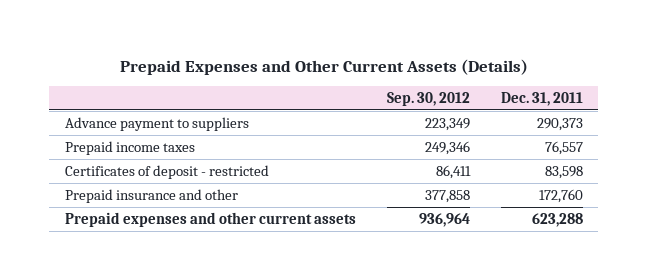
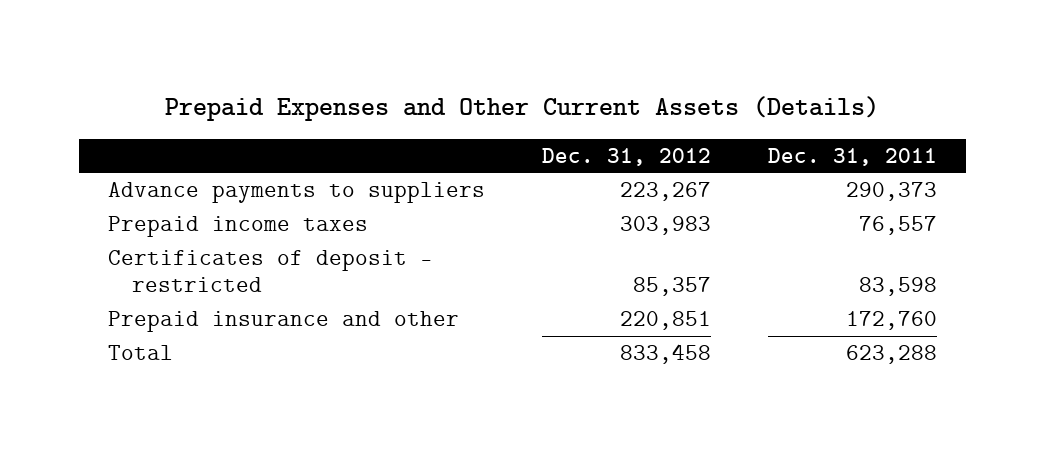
- | Sep. 30, 2012 | Dec. 31, 2011
+ | Dec. 31, 2012 | Dec. 31, 2011
- Advance payment to suppliers | 223,349 | 290,373
+ Advance payments to suppliers | 223,267 | 290,373
- Prepaid expenses and other current assets | 936,964 | 623,288
+ Total | 833,458 | 623,288

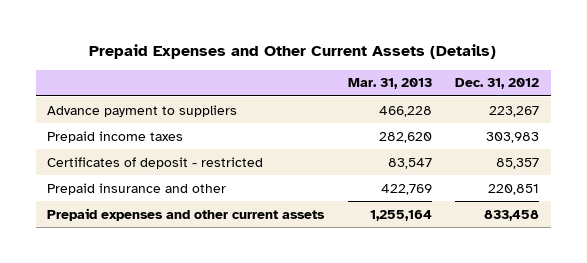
- | Dec. 31, 2012 | Dec. 31, 2011
+ | Mar. 31, 2013 | Dec. 31, 2012
- Advance payments to suppliers | 223,267 | 290,373
+ Advance payment to suppliers | 466,228 | 223,267
- Total | 833,458 | 623,288
+ Prepaid expenses and other current assets | 1,255,164 | 833,458

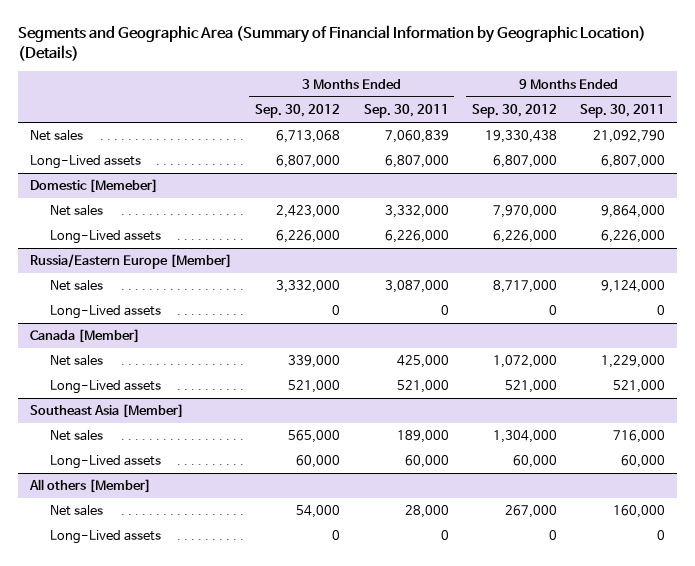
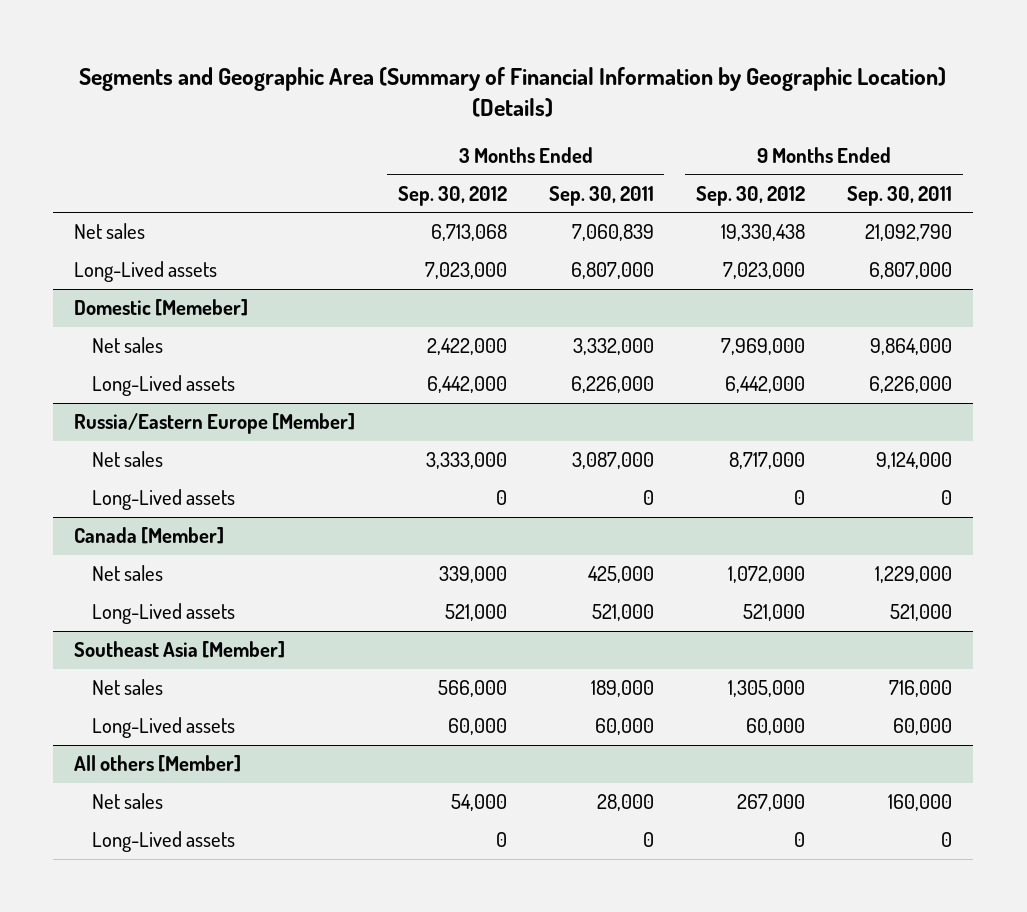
- Long-Lived assets | 6,807,000 | 6,807,000 | 6,807,000 | 6,807,000
+ Long-Lived assets | 7,023,000 | 6,807,000 | 7,023,000 | 6,807,000
@ Domestic [Memeber]
- Net sales | 2,423,000 | 3,332,000 | 7,970,000 | 9,864,000
- Long-Lived assets | 6,226,000 | 6,226,000 | 6,226,000 | 6,226,000
+ Net sales | 2,422,000 | 3,332,000 | 7,969,000 | 9,864,000
+ Long-Lived assets | 6,442,000 | 6,226,000 | 6,442,000 | 6,226,000
@ Russia/Eastern Europe [Member]
- Net sales | 3,332,000 | 3,087,000 | 8,717,000 | 9,124,000
+ Net sales | 3,333,000 | 3,087,000 | 8,717,000 | 9,124,000
@ Southeast Asia [Member]
- Net sales | 565,000 | 189,000 | 1,304,000 | 716,000
+ Net sales | 566,000 | 189,000 | 1,305,000 | 716,000

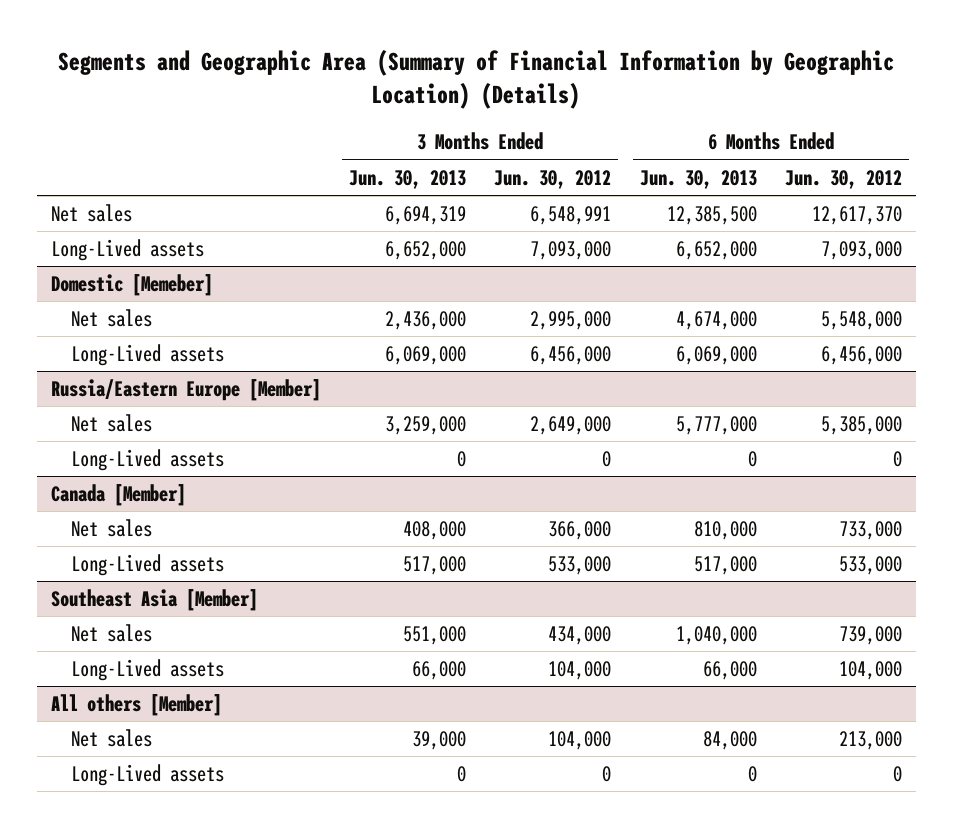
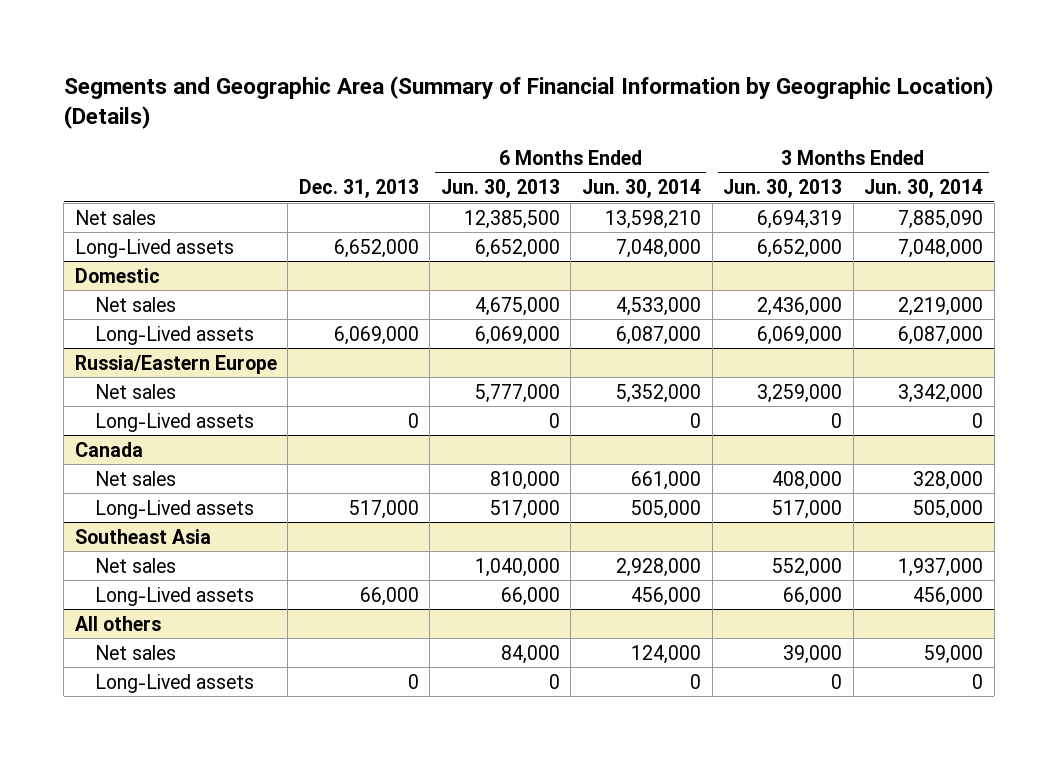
- | 3 Months Ended Jun. 30, 2013 | 3 Months Ended Jun. 30, 2012 | 6 Months Ended Jun. 30, 2013 | 6 Months Ended Jun. 30, 2012
+ | Dec. 31, 2013 | 6 Months Ended Jun. 30, 2013 | 6 Months Ended Jun. 30, 2014 | 3 Months Ended Jun. 30, 2013 | 3 Months Ended Jun. 30, 2014
- Domestic [Memeber]
- Net sales | 2,436,000 | 2,995,000 | 4,674,000 | 5,548,000
+ Domestic
+ Net sales | | 4,675,000 | 4,533,000 | 2,436,000 | 2,219,000
- Russia/Eastern Europe [Member]
+ Russia/Eastern Europe
- Canada [Member]
+ Canada
- Southeast Asia [Member]
- Net sales | 551,000 | 434,000 | 1,040,000 | 739,000
+ Southeast Asia
+ Net sales | | 1,040,000 | 2,928,000 | 552,000 | 1,937,000
- All others [Member]
+ All others

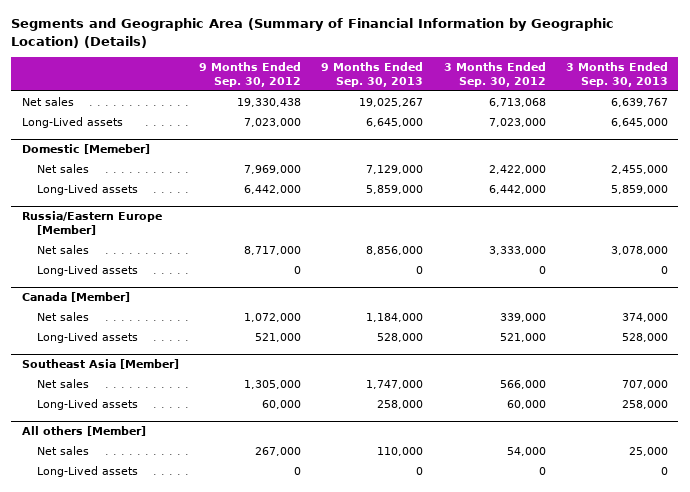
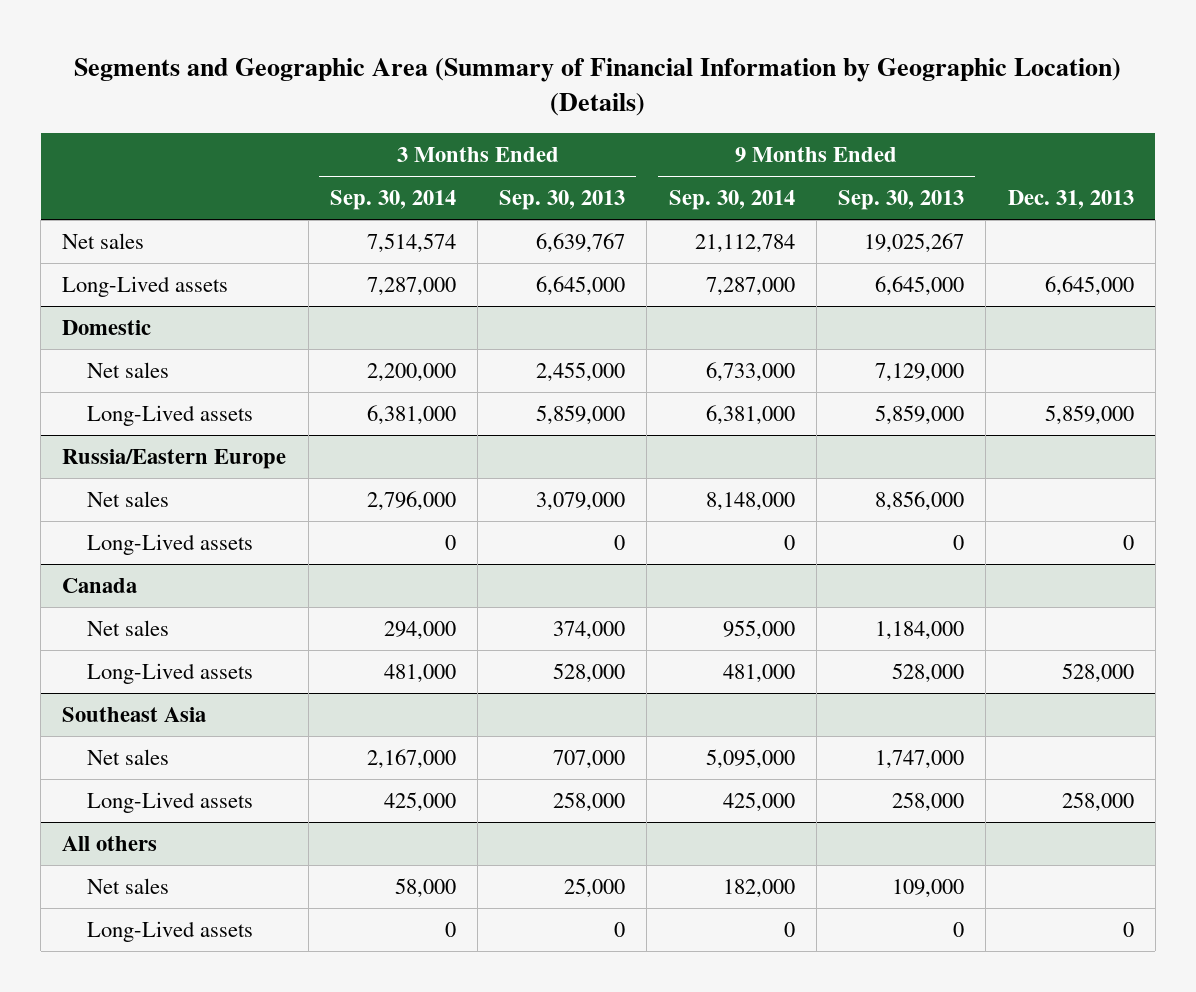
- | 9 Months Ended Sep. 30, 2012 | 9 Months Ended Sep. 30, 2013 | 3 Months Ended Sep. 30, 2012 | 3 Months Ended Sep. 30, 2013
+ | 3 Months Ended Sep. 30, 2014 | 3 Months Ended Sep. 30, 2013 | 9 Months Ended Sep. 30, 2014 | 9 Months Ended Sep. 30, 2013 | Dec. 31, 2013
- Domestic [Memeber]
+ Domestic
- Russia/Eastern Europe [Member]
- Net sales | 8,717,000 | 8,856,000 | 3,333,000 | 3,078,000
+ Russia/Eastern Europe
+ Net sales | 2,796,000 | 3,079,000 | 8,148,000 | 8,856,000 |
- Canada [Member]
+ Canada
- Southeast Asia [Member]
+ Southeast Asia
- All others [Member]
- Net sales | 267,000 | 110,000 | 54,000 | 25,000
+ All others
+ Net sales | 58,000 | 25,000 | 182,000 | 109,000 |

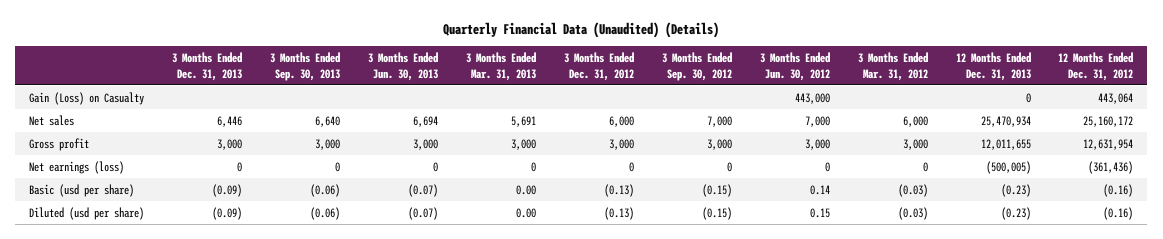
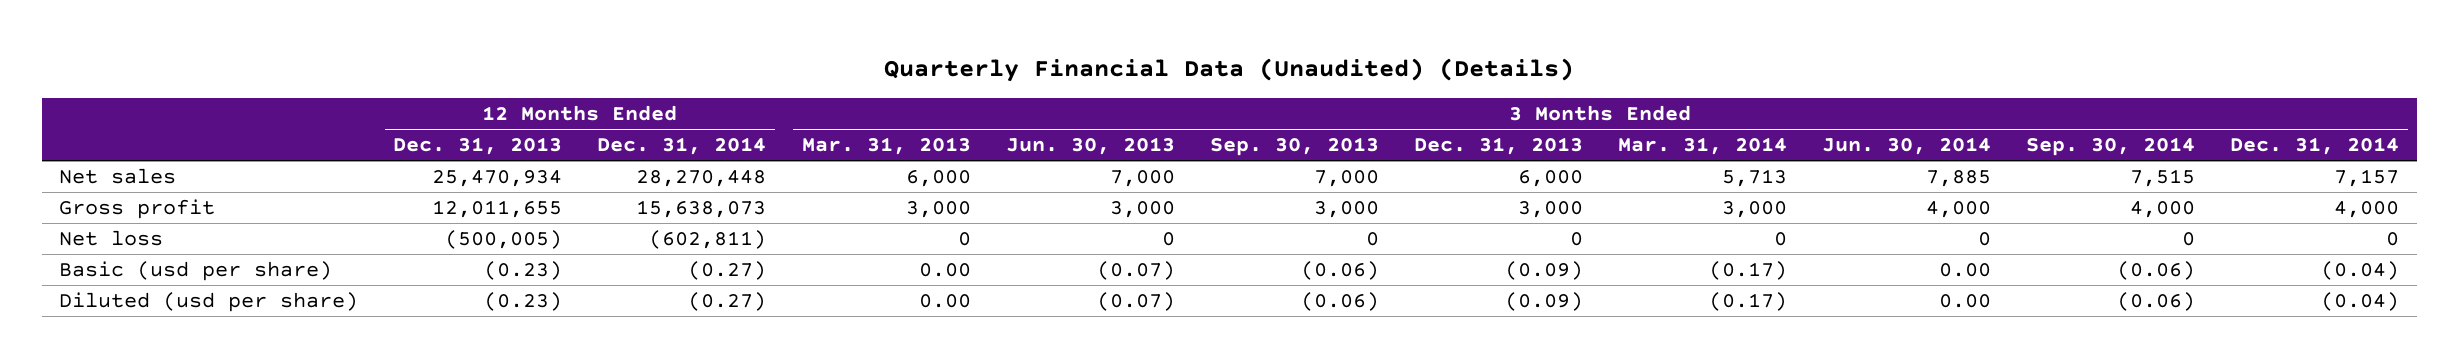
- | 3 Months Ended Dec. 31, 2013 | 3 Months Ended Sep. 30, 2013 | 3 Months Ended Jun. 30, 2013 | 3 Months Ended Mar. 31, 2013 | 3 Months Ended Dec. 31, 2012 | 3 Months Ended Sep. 30, 2012 | 3 Months Ended Jun. 30, 2012 | 3 Months Ended Mar. 31, 2012 | 12 Months Ended Dec. 31, 2013 | 12 Months Ended Dec. 31, 2012
+ | 12 Months Ended Dec. 31, 2013 | 12 Months Ended Dec. 31, 2014 | 3 Months Ended Mar. 31, 2013 | 3 Months Ended Jun. 30, 2013 | 3 Months Ended Sep. 30, 2013 | 3 Months Ended Dec. 31, 2013 | 3 Months Ended Mar. 31, 2014 | 3 Months Ended Jun. 30, 2014 | 3 Months Ended Sep. 30, 2014 | 3 Months Ended Dec. 31, 2014
- Gain (Loss) on Casualty | | | | | | | 443,000 | | 0 | 443,064
- Net sales | 6,446 | 6,640 | 6,694 | 5,691 | 6,000 | 7,000 | 7,000 | 6,000 | 25,470,934 | 25,160,172
+ Net sales | 25,470,934 | 28,270,448 | 6,000 | 7,000 | 7,000 | 6,000 | 5,713 | 7,885 | 7,515 | 7,157
- Net earnings (loss) | 0 | 0 | 0 | 0 | 0 | 0 | 0 | 0 | (500,005) | (361,436)
+ Net loss | (500,005) | (602,811) | 0 | 0 | 0 | 0 | 0 | 0 | 0 | 0

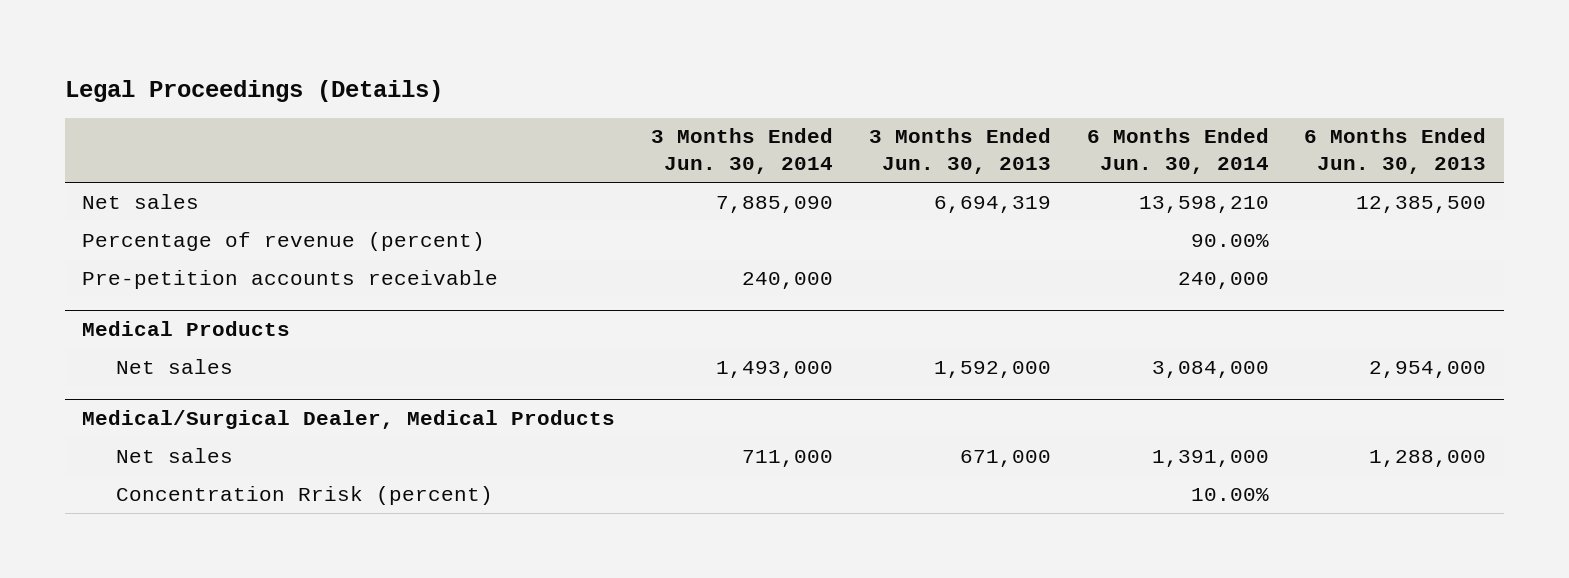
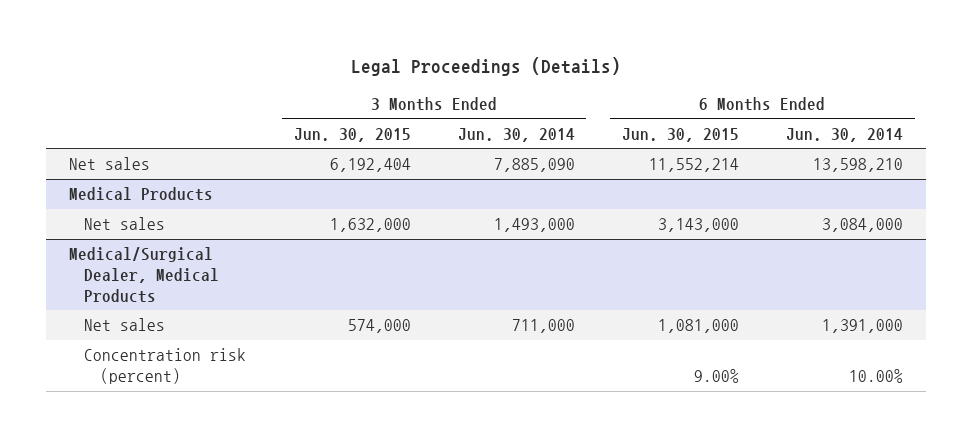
- | 3 Months Ended Jun. 30, 2014 | 3 Months Ended Jun. 30, 2013 | 6 Months Ended Jun. 30, 2014 | 6 Months Ended Jun. 30, 2013
+ | 3 Months Ended Jun. 30, 2015 | 3 Months Ended Jun. 30, 2014 | 6 Months Ended Jun. 30, 2015 | 6 Months Ended Jun. 30, 2014
- Percentage of revenue (percent) | | | 90.00% |
- Pre-petition accounts receivable | 240,000 | | 240,000 |
@ Medical/Surgical Dealer, Medical Products
- Concentration Rrisk (percent) | | | 10.00% |
+ Concentration risk (percent) | | | 9.00% | 10.00%

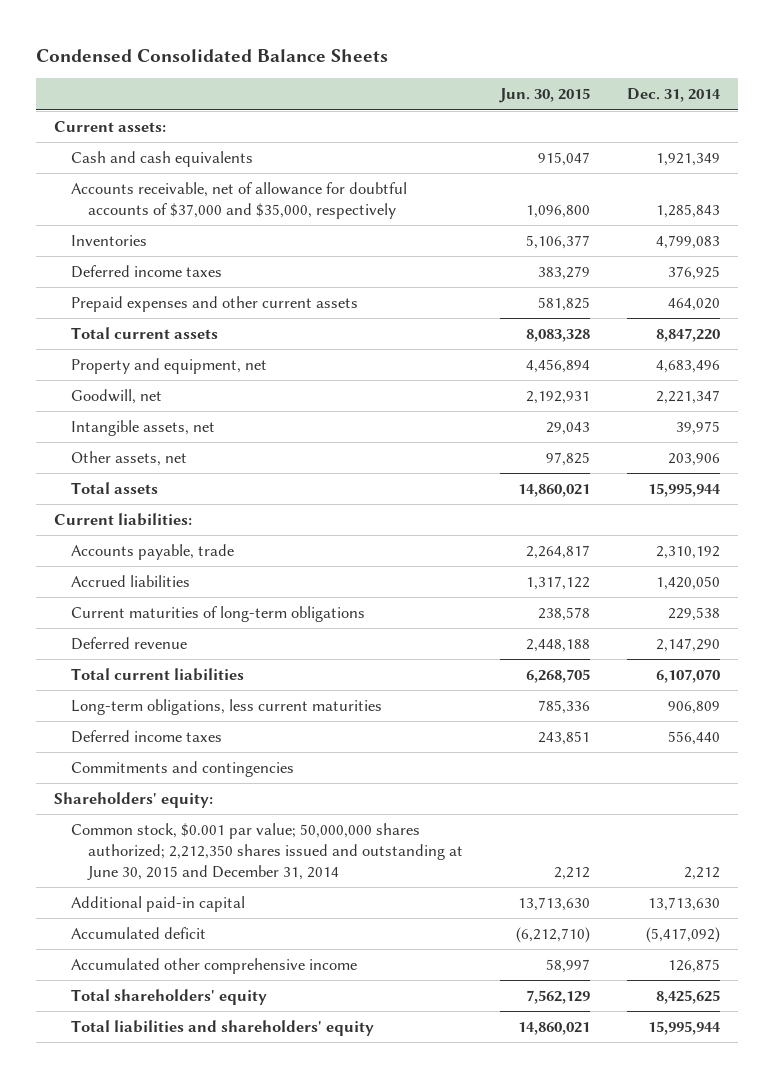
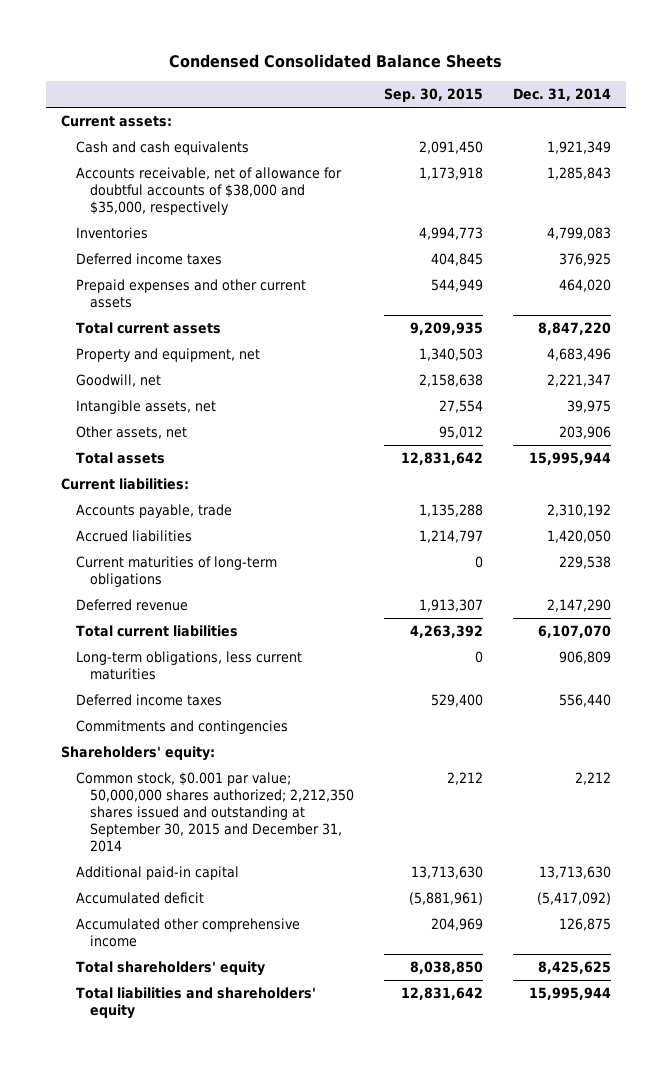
- | Jun. 30, 2015 | Dec. 31, 2014
+ | Sep. 30, 2015 | Dec. 31, 2014
- Accounts receivable, net of allowance for doubtful accounts of $37,000 and $35,000, respectively | 1,096,800 | 1,285,843
+ Accounts receivable, net of allowance for doubtful accounts of $38,000 and $35,000, respectively | 1,173,918 | 1,285,843
- Common stock, $0.001 par value; 50,000,000 shares authorized; 2,212,350 shares issued and outstanding at June 30, 2015 and December 31, 2014 | 2,212 | 2,212
+ Common stock, $0.001 par value; 50,000,000 shares authorized; 2,212,350 shares issued and outstanding at September 30, 2015 and December 31, 2014 | 2,212 | 2,212

